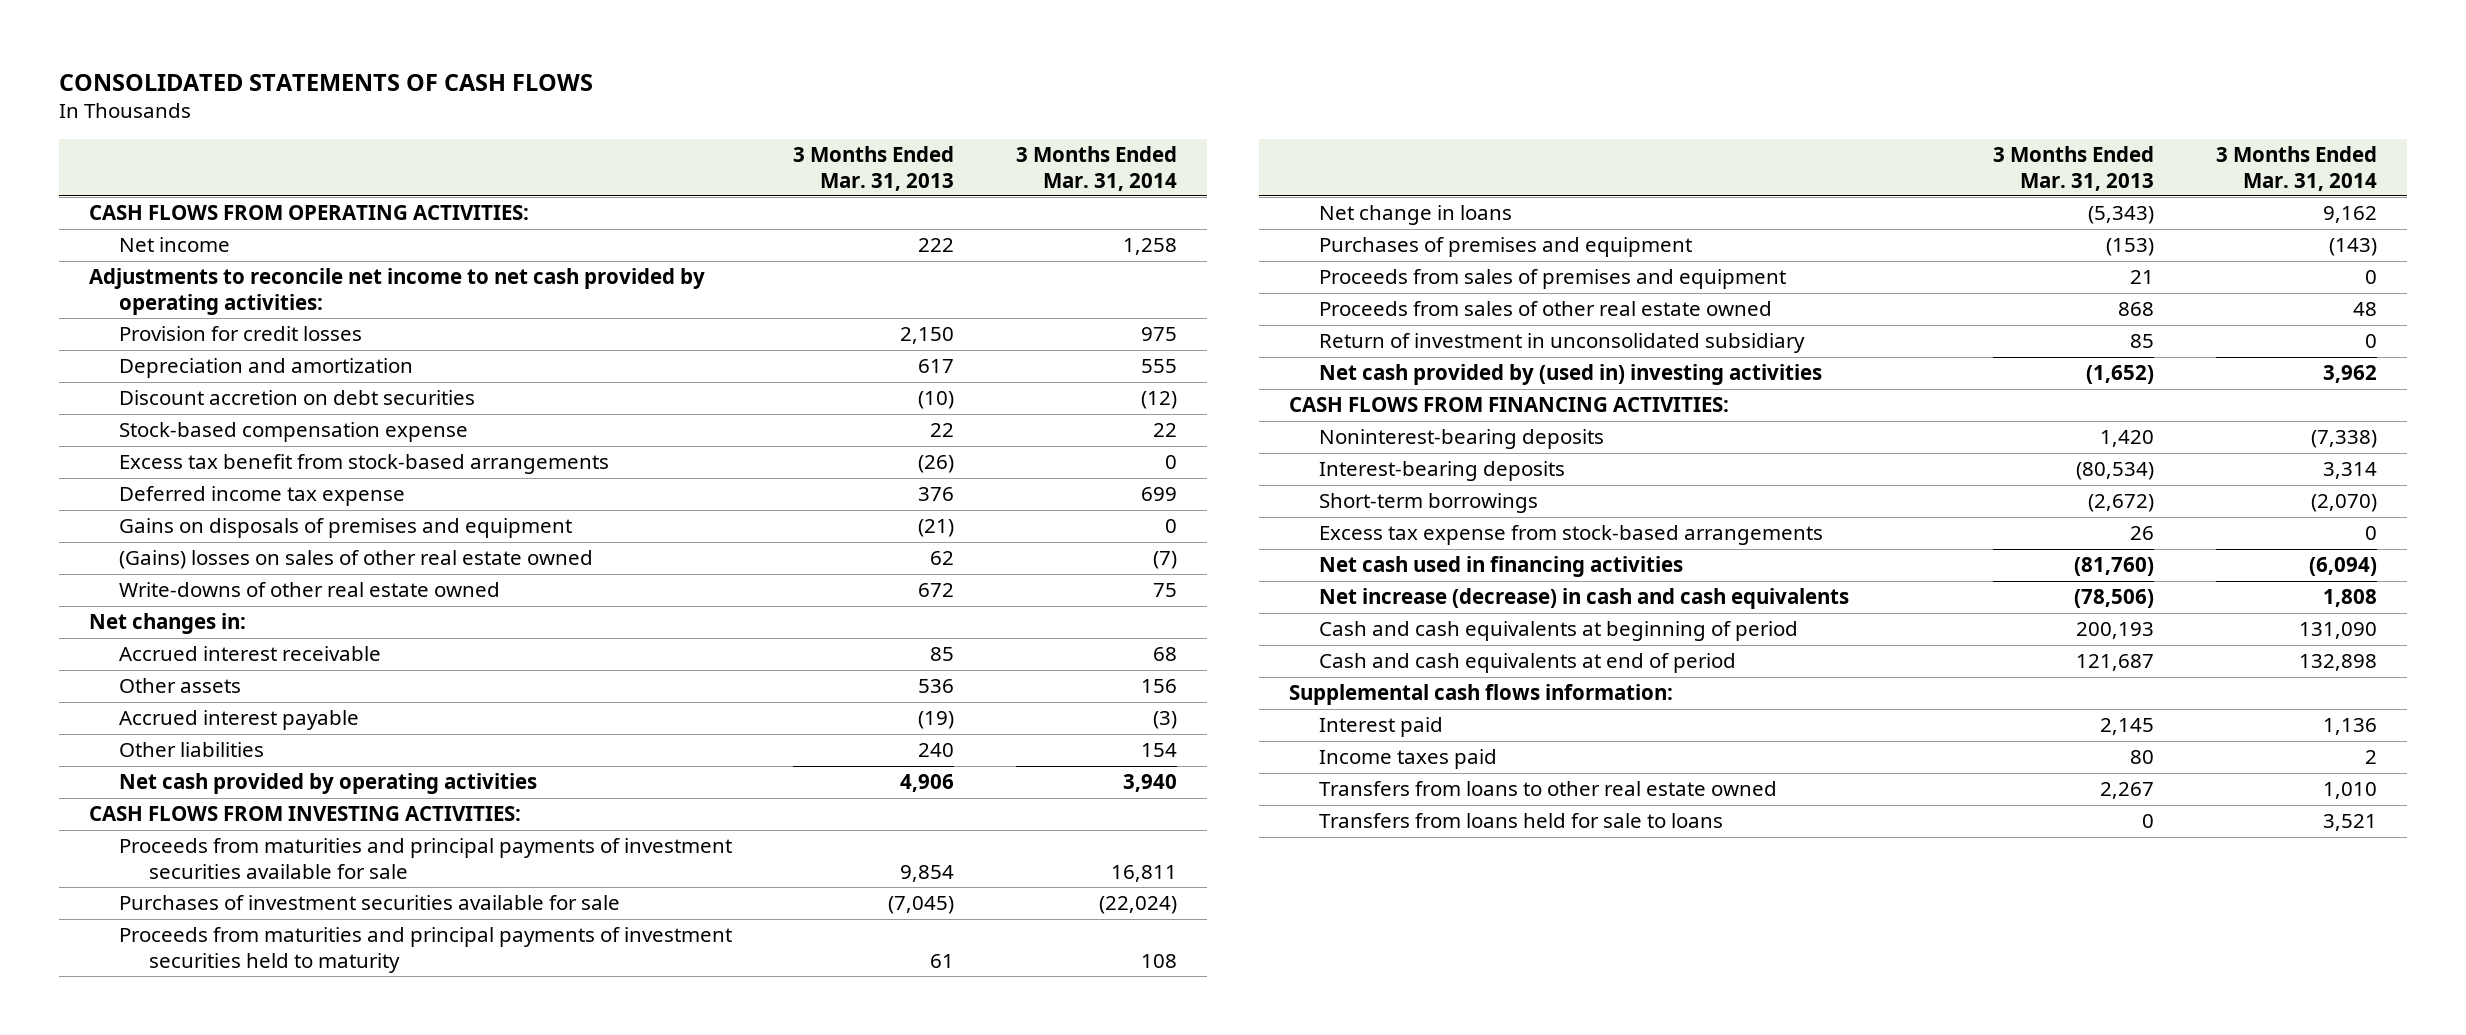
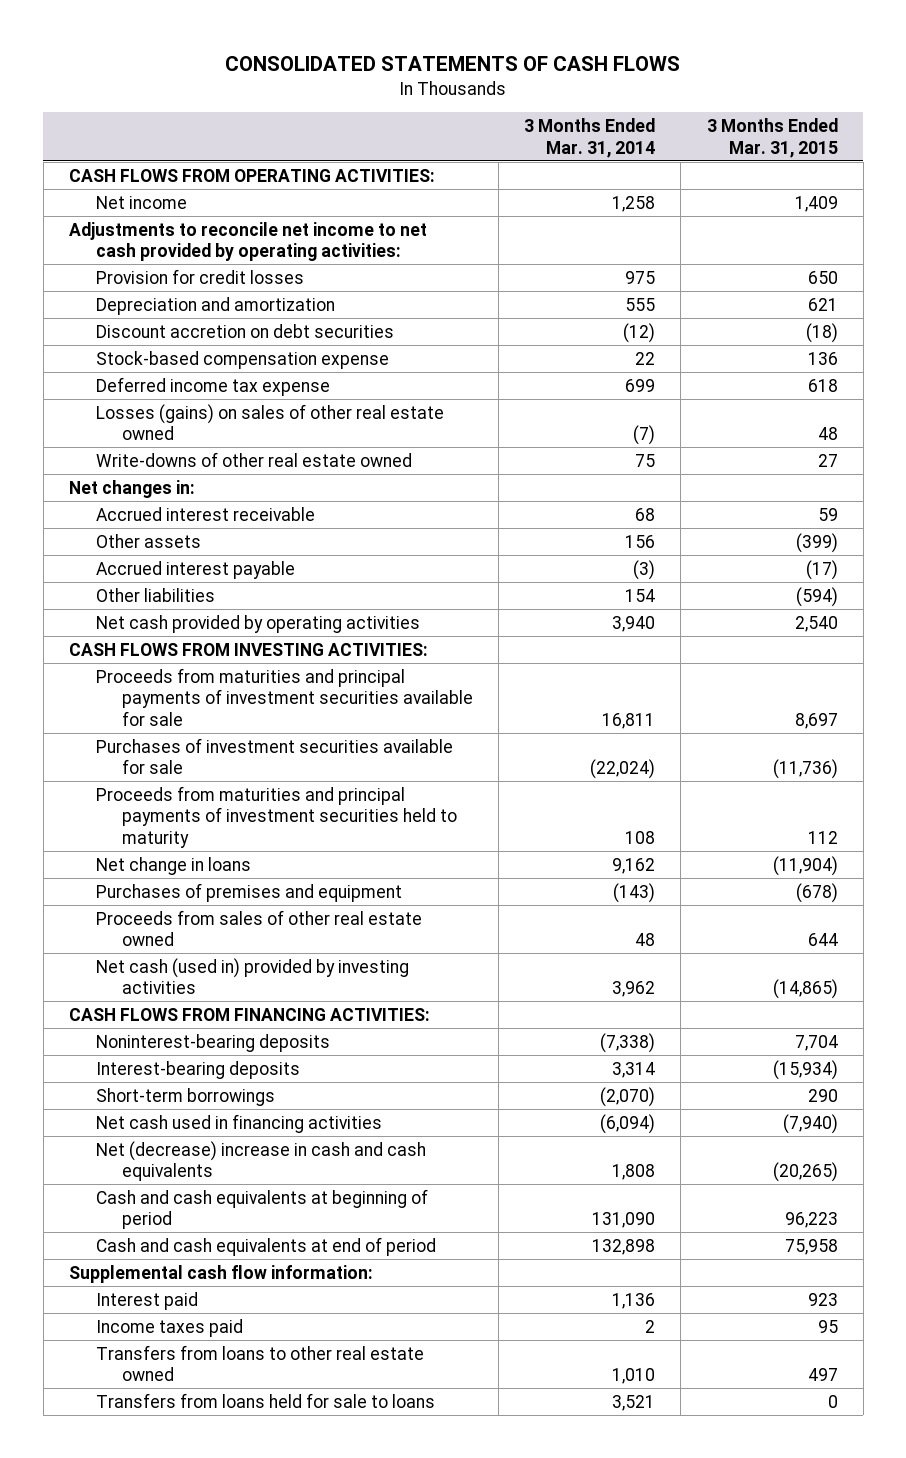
- | 3 Months Ended Mar. 31, 2013 | 3 Months Ended Mar. 31, 2014
+ | 3 Months Ended Mar. 31, 2014 | 3 Months Ended Mar. 31, 2015
- Excess tax benefit from stock-based arrangements | (26) | 0
- Gains on disposals of premises and equipment | (21) | 0
- (Gains) losses on sales of other real estate owned | 62 | (7)
+ Losses (gains) on sales of other real estate owned | (7) | 48
- Proceeds from sales of premises and equipment | 21 | 0
- Return of investment in unconsolidated subsidiary | 85 | 0
- Net cash provided by (used in) investing activities | (1,652) | 3,962
+ Net cash (used in) provided by investing activities | 3,962 | (14,865)
- Excess tax expense from stock-based arrangements | 26 | 0
- Net increase (decrease) in cash and cash equivalents | (78,506) | 1,808
+ Net (decrease) increase in cash and cash equivalents | 1,808 | (20,265)
- Supplemental cash flows information:
+ Supplemental cash flow information:

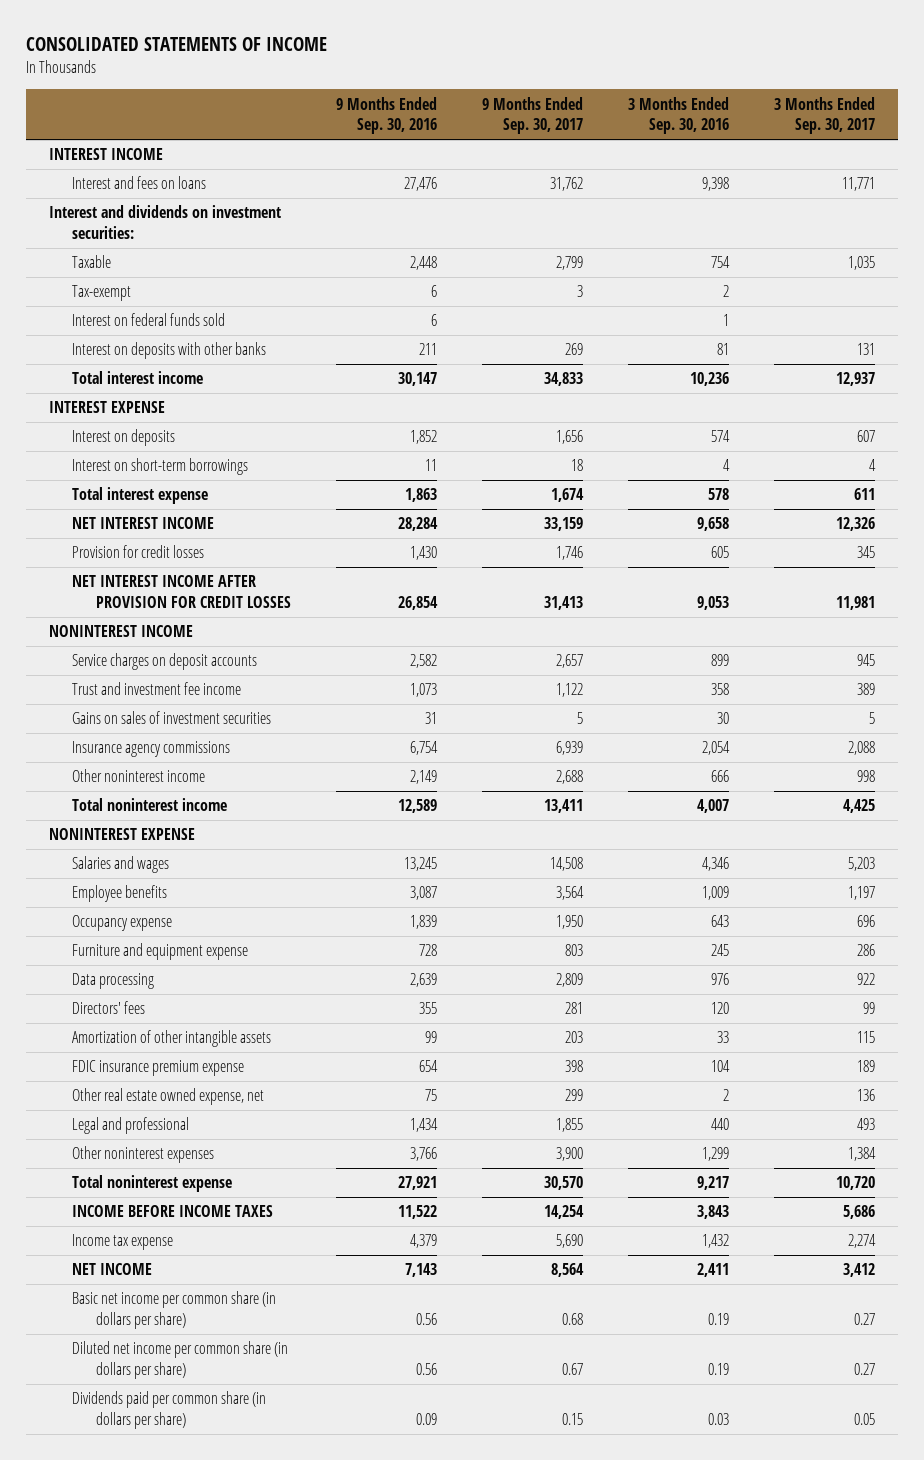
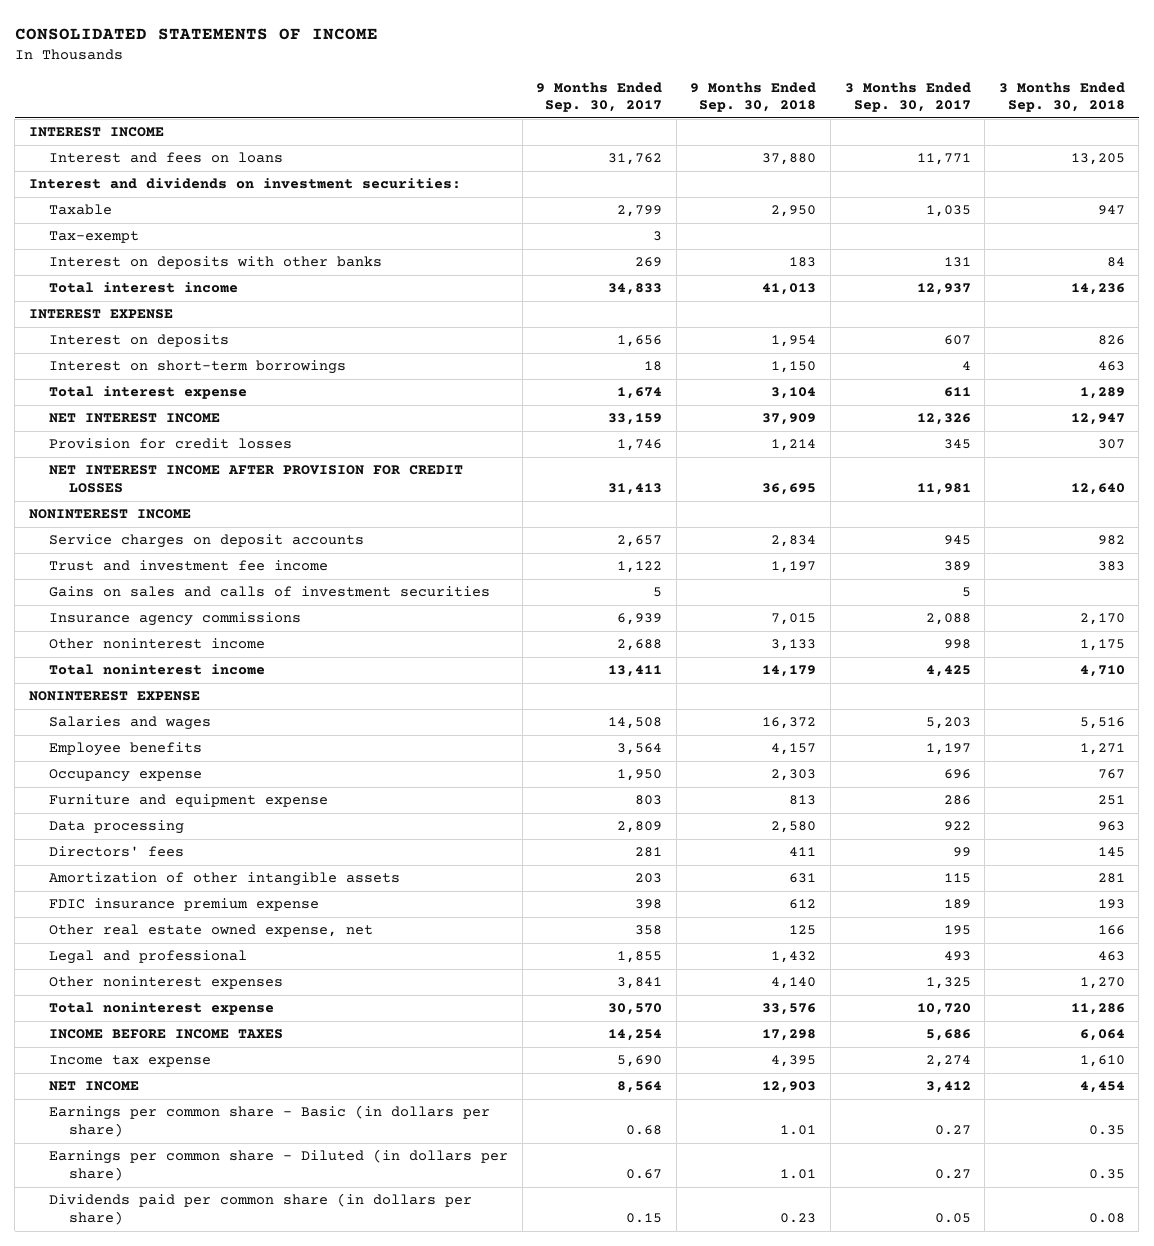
- | 9 Months Ended Sep. 30, 2016 | 9 Months Ended Sep. 30, 2017 | 3 Months Ended Sep. 30, 2016 | 3 Months Ended Sep. 30, 2017
+ | 9 Months Ended Sep. 30, 2017 | 9 Months Ended Sep. 30, 2018 | 3 Months Ended Sep. 30, 2017 | 3 Months Ended Sep. 30, 2018
- Interest on federal funds sold | 6 | | 1 |
- Gains on sales of investment securities | 31 | 5 | 30 | 5
+ Gains on sales and calls of investment securities | 5 | | 5 |
- Other real estate owned expense, net | 75 | 299 | 2 | 136
+ Other real estate owned expense, net | 358 | 125 | 195 | 166
- Other noninterest expenses | 3,766 | 3,900 | 1,299 | 1,384
+ Other noninterest expenses | 3,841 | 4,140 | 1,325 | 1,270
- Basic net income per common share (in dollars per share) | 0.56 | 0.68 | 0.19 | 0.27
- Diluted net income per common share (in dollars per share) | 0.56 | 0.67 | 0.19 | 0.27
+ Earnings per common share - Basic (in dollars per share) | 0.68 | 1.01 | 0.27 | 0.35
+ Earnings per common share - Diluted (in dollars per share) | 0.67 | 1.01 | 0.27 | 0.35

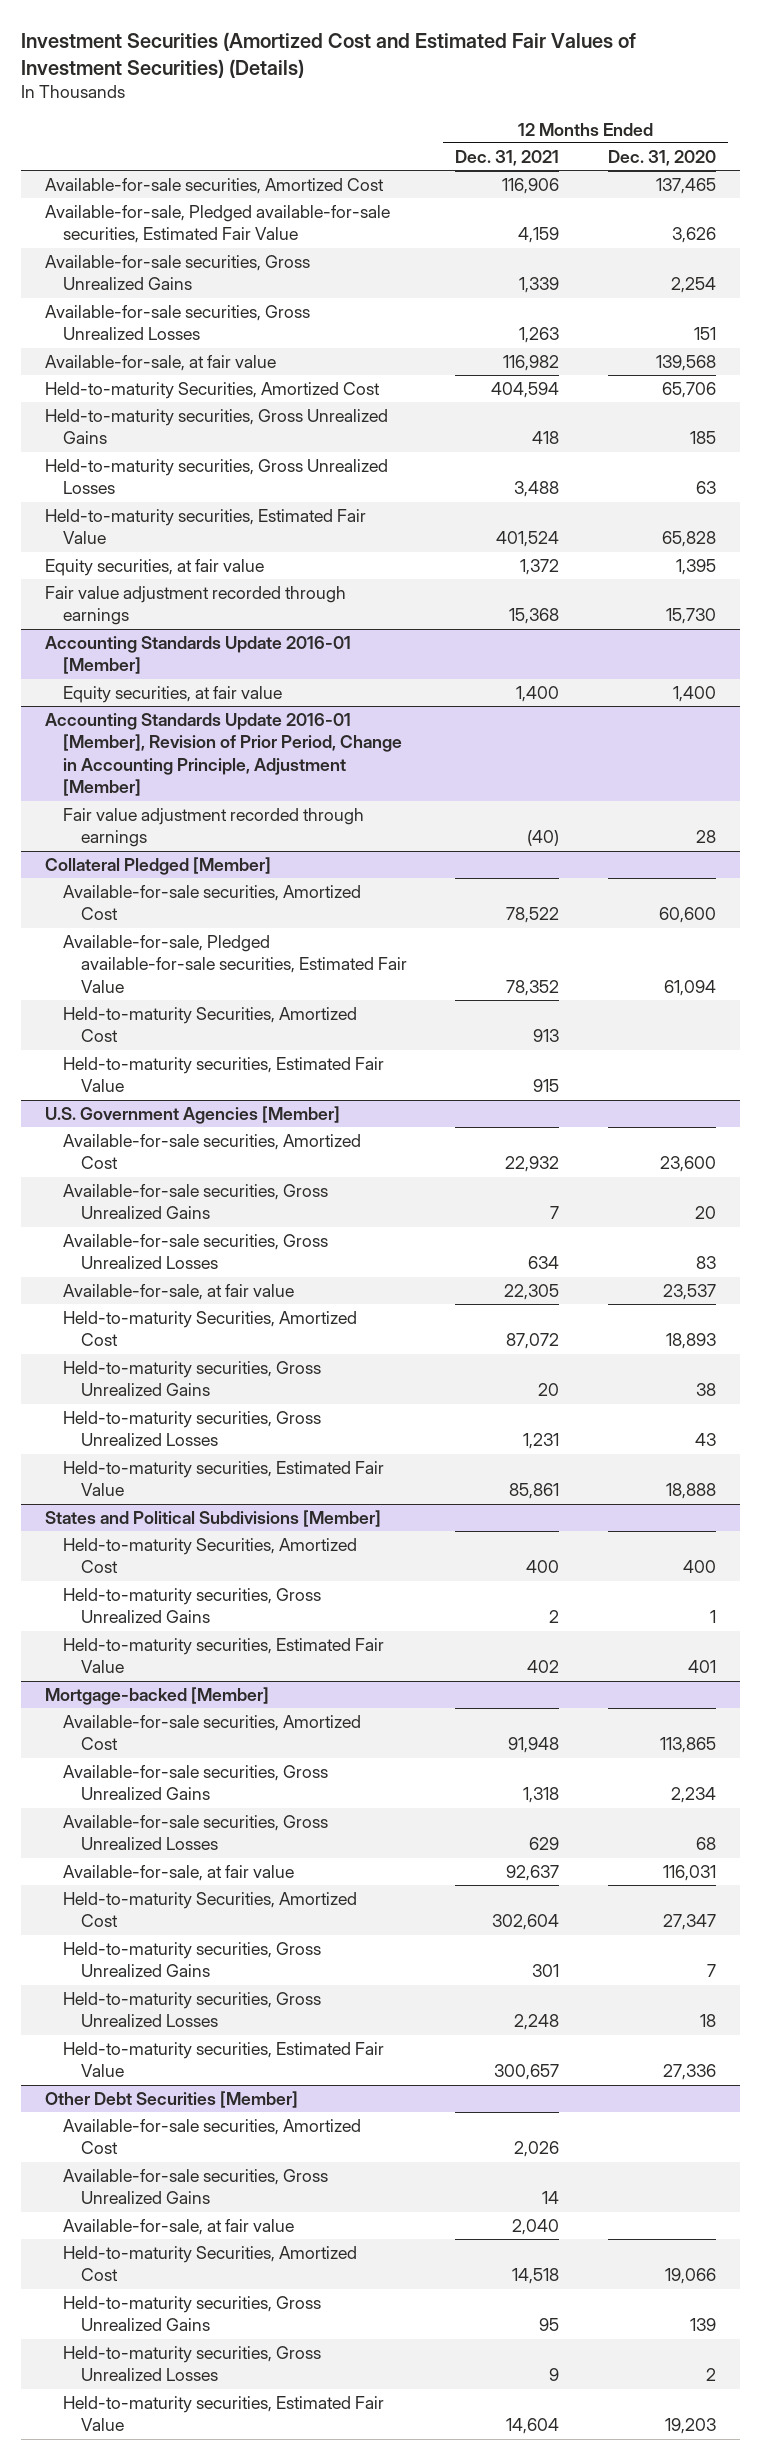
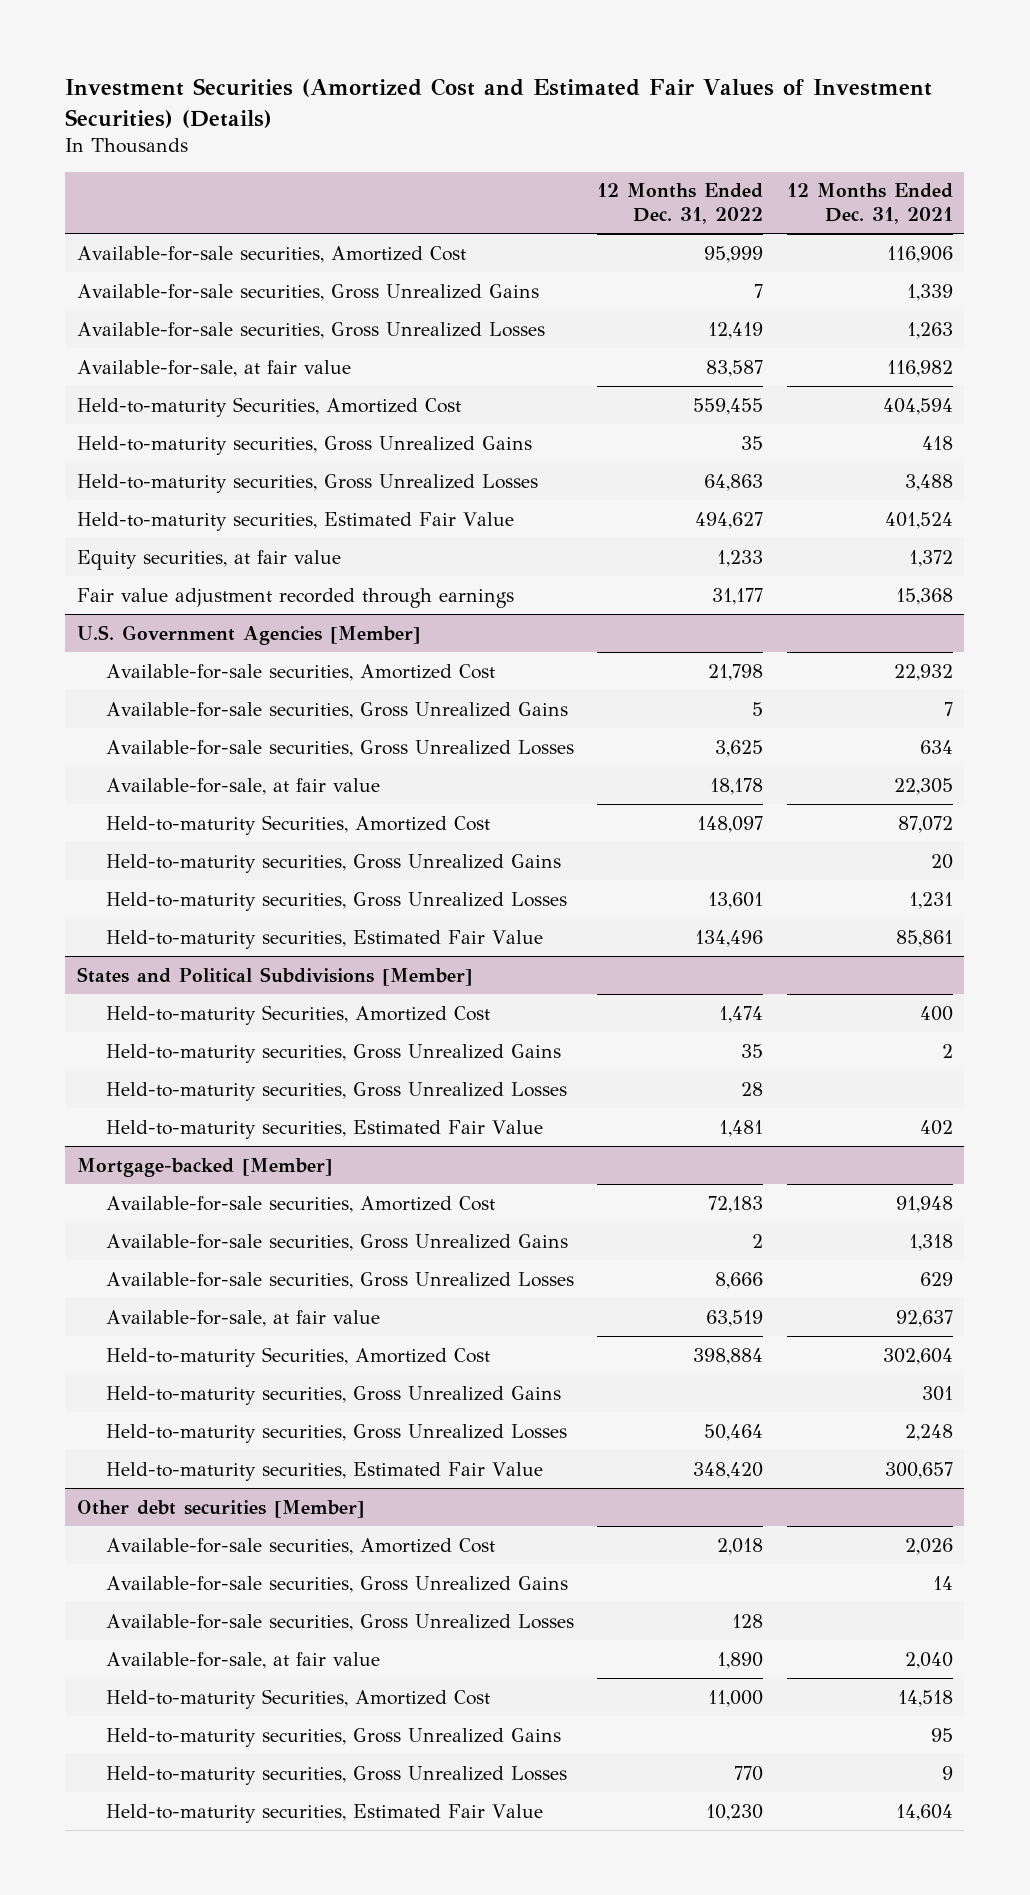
- | 12 Months Ended Dec. 31, 2021 | 12 Months Ended Dec. 31, 2020
+ | 12 Months Ended Dec. 31, 2022 | 12 Months Ended Dec. 31, 2021
- Available-for-sale, Pledged available-for-sale securities, Estimated Fair Value | 4,159 | 3,626
- Accounting Standards Update 2016-01 [Member]
- Equity securities, at fair value | 1,400 | 1,400
- Accounting Standards Update 2016-01 [Member], Revision of Prior Period, Change in Accounting Principle, Adjustment [Member]
- Fair value adjustment recorded through earnings | (40) | 28
- Collateral Pledged [Member]
- Available-for-sale securities, Amortized Cost | 78,522 | 60,600
- Available-for-sale, Pledged available-for-sale securities, Estimated Fair Value | 78,352 | 61,094
- Held-to-maturity Securities, Amortized Cost | 913 |
- Held-to-maturity securities, Estimated Fair Value | 915 |
@ States and Political Subdivisions [Member]
+ Held-to-maturity securities, Gross Unrealized Losses | 28 |
- Other Debt Securities [Member]
+ Other debt securities [Member]
+ Available-for-sale securities, Gross Unrealized Losses | 128 |

